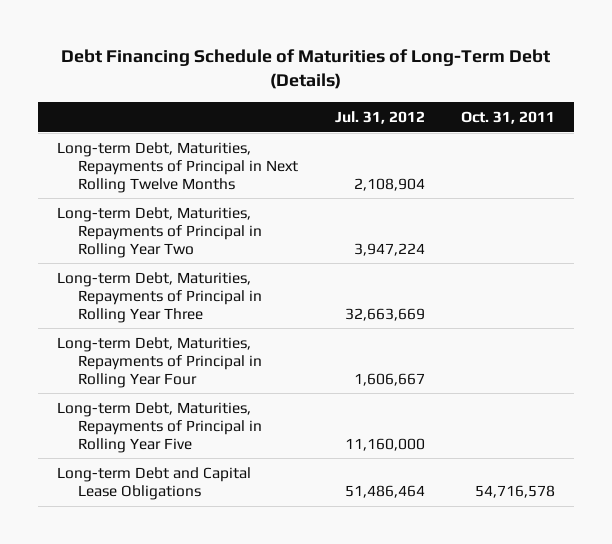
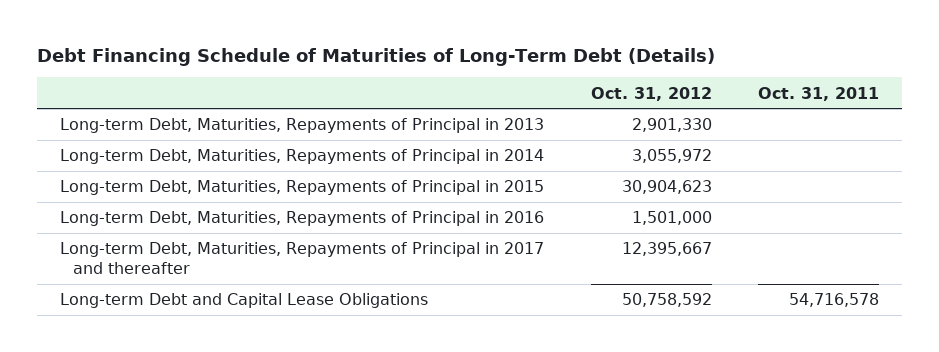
- | Jul. 31, 2012 | Oct. 31, 2011
+ | Oct. 31, 2012 | Oct. 31, 2011
- Long-term Debt, Maturities, Repayments of Principal in Next Rolling Twelve Months | 2,108,904 |
- Long-term Debt, Maturities, Repayments of Principal in Rolling Year Two | 3,947,224 |
- Long-term Debt, Maturities, Repayments of Principal in Rolling Year Three | 32,663,669 |
- Long-term Debt, Maturities, Repayments of Principal in Rolling Year Four | 1,606,667 |
- Long-term Debt, Maturities, Repayments of Principal in Rolling Year Five | 11,160,000 |
+ Long-term Debt, Maturities, Repayments of Principal in 2013 | 2,901,330 |
+ Long-term Debt, Maturities, Repayments of Principal in 2014 | 3,055,972 |
+ Long-term Debt, Maturities, Repayments of Principal in 2015 | 30,904,623 |
+ Long-term Debt, Maturities, Repayments of Principal in 2016 | 1,501,000 |
+ Long-term Debt, Maturities, Repayments of Principal in 2017 and thereafter | 12,395,667 |

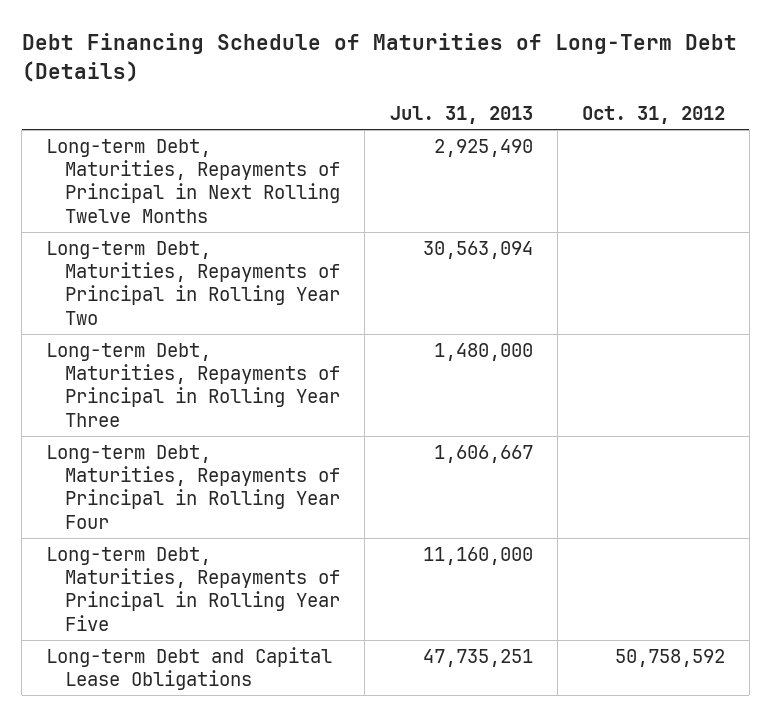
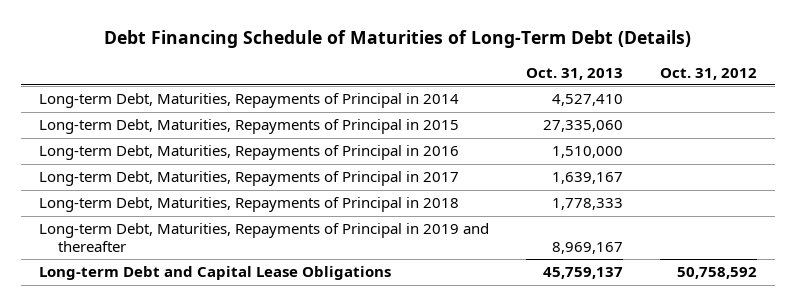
- | Jul. 31, 2013 | Oct. 31, 2012
+ | Oct. 31, 2013 | Oct. 31, 2012
- Long-term Debt, Maturities, Repayments of Principal in Next Rolling Twelve Months | 2,925,490 |
- Long-term Debt, Maturities, Repayments of Principal in Rolling Year Two | 30,563,094 |
- Long-term Debt, Maturities, Repayments of Principal in Rolling Year Three | 1,480,000 |
- Long-term Debt, Maturities, Repayments of Principal in Rolling Year Four | 1,606,667 |
- Long-term Debt, Maturities, Repayments of Principal in Rolling Year Five | 11,160,000 |
+ Long-term Debt, Maturities, Repayments of Principal in 2014 | 4,527,410 |
+ Long-term Debt, Maturities, Repayments of Principal in 2015 | 27,335,060 |
+ Long-term Debt, Maturities, Repayments of Principal in 2016 | 1,510,000 |
+ Long-term Debt, Maturities, Repayments of Principal in 2017 | 1,639,167 |
+ Long-term Debt, Maturities, Repayments of Principal in 2018 | 1,778,333 |
+ Long-term Debt, Maturities, Repayments of Principal in 2019 and thereafter | 8,969,167 |

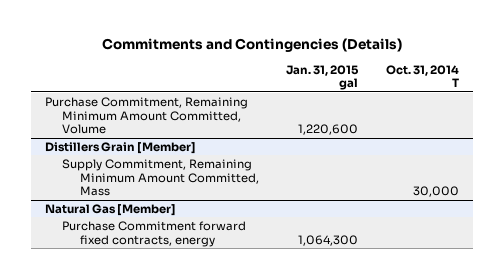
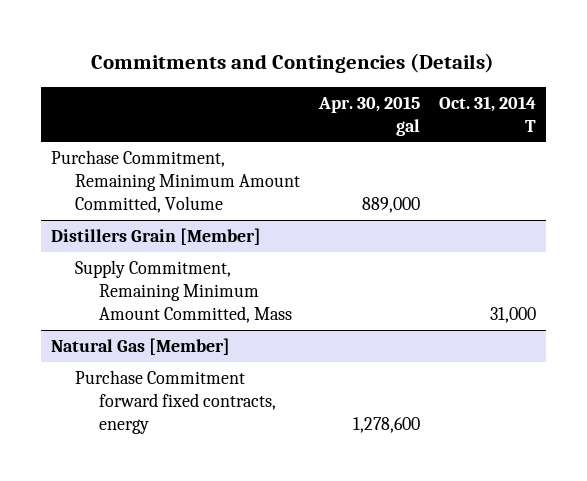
- | Jan. 31, 2015 gal | Oct. 31, 2014 T
+ | Apr. 30, 2015 gal | Oct. 31, 2014 T
@ Distillers Grain [Member]
- Supply Commitment, Remaining Minimum Amount Committed, Mass | | 30,000
+ Supply Commitment, Remaining Minimum Amount Committed, Mass | | 31,000

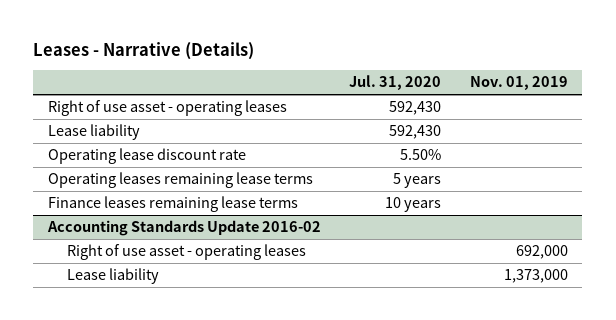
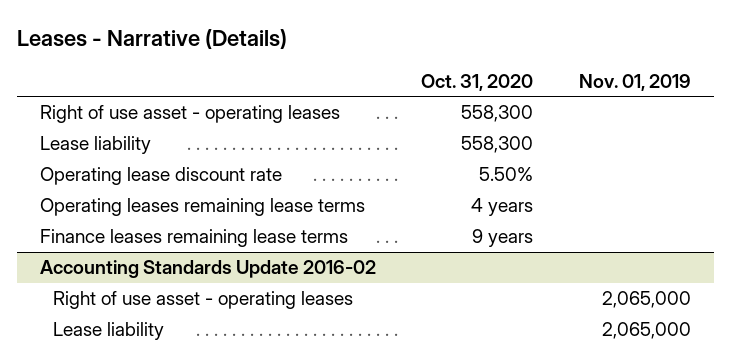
- | Jul. 31, 2020 | Nov. 01, 2019
+ | Oct. 31, 2020 | Nov. 01, 2019
@ Accounting Standards Update 2016-02
- Right of use asset - operating leases | | 692,000
- Lease liability | | 1,373,000
+ Right of use asset - operating leases | | 2,065,000
+ Lease liability | | 2,065,000

